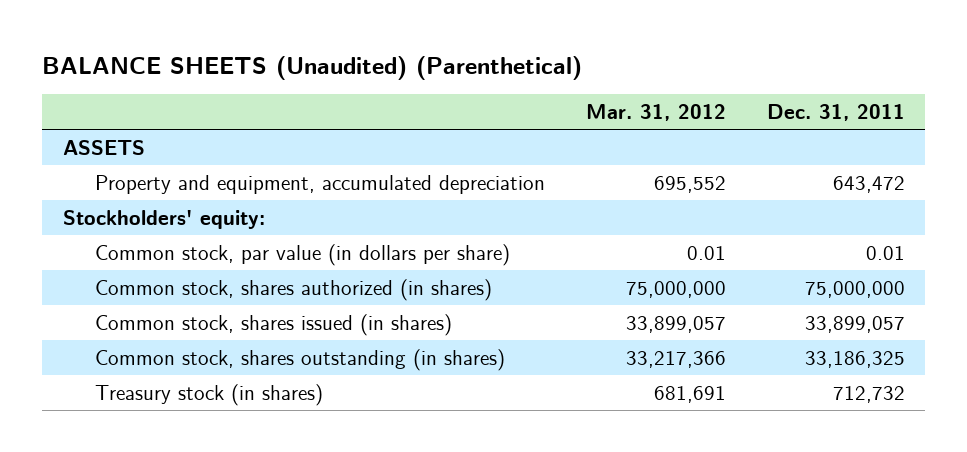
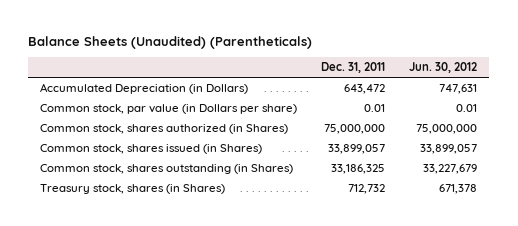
- BALANCE SHEETS (Unaudited) (Parenthetical)
+ Balance Sheets (Unaudited) (Parentheticals)
- | Mar. 31, 2012 | Dec. 31, 2011
+ | Dec. 31, 2011 | Jun. 30, 2012
- ASSETS
- Property and equipment, accumulated depreciation | 695,552 | 643,472
- Stockholders' equity:
- Common stock, par value (in dollars per share) | 0.01 | 0.01
- Common stock, shares authorized (in shares) | 75,000,000 | 75,000,000
- Common stock, shares issued (in shares) | 33,899,057 | 33,899,057
- Common stock, shares outstanding (in shares) | 33,217,366 | 33,186,325
- Treasury stock (in shares) | 681,691 | 712,732
+ Accumulated Depreciation (in Dollars) | 643,472 | 747,631
+ Common stock, par value (in Dollars per share) | 0.01 | 0.01
+ Common stock, shares authorized (in Shares) | 75,000,000 | 75,000,000
+ Common stock, shares issued (in Shares) | 33,899,057 | 33,899,057
+ Common stock, shares outstanding (in Shares) | 33,186,325 | 33,227,679
+ Treasury stock, shares (in Shares) | 712,732 | 671,378

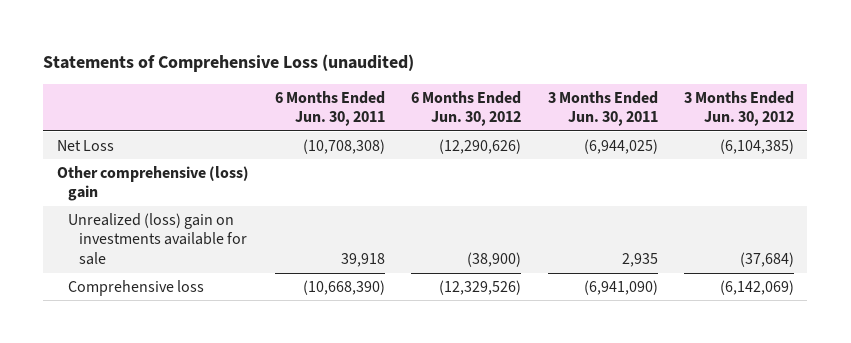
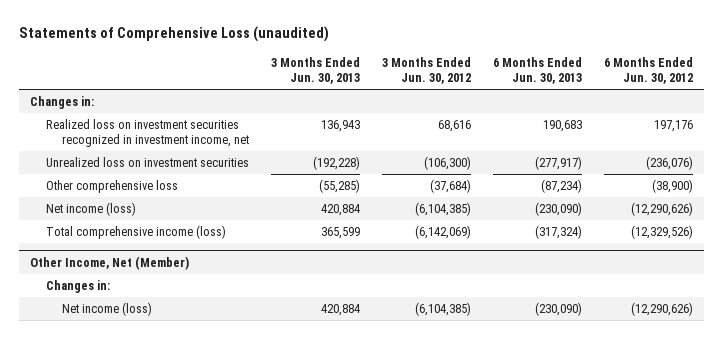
- | 6 Months Ended Jun. 30, 2011 | 6 Months Ended Jun. 30, 2012 | 3 Months Ended Jun. 30, 2011 | 3 Months Ended Jun. 30, 2012
+ | 3 Months Ended Jun. 30, 2013 | 3 Months Ended Jun. 30, 2012 | 6 Months Ended Jun. 30, 2013 | 6 Months Ended Jun. 30, 2012
- Net Loss | (10,708,308) | (12,290,626) | (6,944,025) | (6,104,385)
- Other comprehensive (loss) gain
- Unrealized (loss) gain on investments available for sale | 39,918 | (38,900) | 2,935 | (37,684)
- Comprehensive loss | (10,668,390) | (12,329,526) | (6,941,090) | (6,142,069)
+ Changes in:
+ Realized loss on investment securities recognized in investment income, net | 136,943 | 68,616 | 190,683 | 197,176
+ Unrealized loss on investment securities | (192,228) | (106,300) | (277,917) | (236,076)
+ Other comprehensive loss | (55,285) | (37,684) | (87,234) | (38,900)
+ Net income (loss) | 420,884 | (6,104,385) | (230,090) | (12,290,626)
+ Total comprehensive income (loss) | 365,599 | (6,142,069) | (317,324) | (12,329,526)
+ Other Income, Net (Member)
+ Changes in:
+ Net income (loss) | 420,884 | (6,104,385) | (230,090) | (12,290,626)

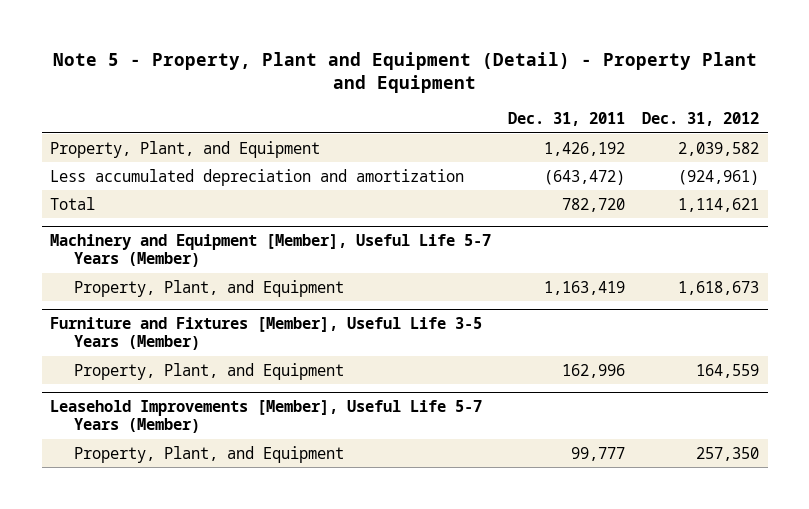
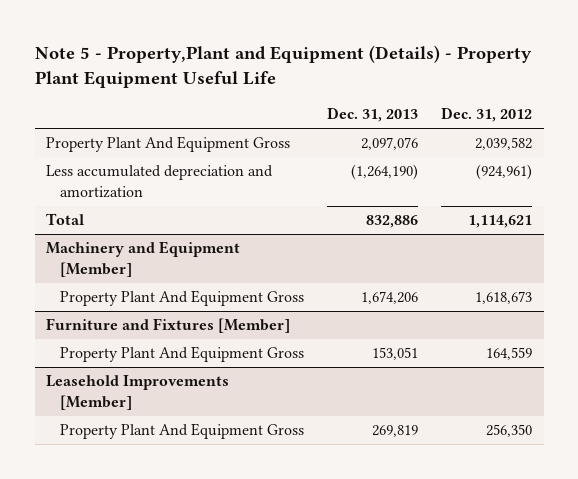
- Note 5 - Property, Plant and Equipment (Detail) - Property Plant and Equipment
+ Note 5 - Property,Plant and Equipment (Details) - Property Plant Equipment Useful Life
- | Dec. 31, 2011 | Dec. 31, 2012
+ | Dec. 31, 2013 | Dec. 31, 2012
- Property, Plant, and Equipment | 1,426,192 | 2,039,582
+ Property Plant And Equipment Gross | 2,097,076 | 2,039,582
- Machinery and Equipment [Member], Useful Life 5-7 Years (Member)
- Property, Plant, and Equipment | 1,163,419 | 1,618,673
- Furniture and Fixtures [Member], Useful Life 3-5 Years (Member)
- Property, Plant, and Equipment | 162,996 | 164,559
- Leasehold Improvements [Member], Useful Life 5-7 Years (Member)
- Property, Plant, and Equipment | 99,777 | 257,350
+ Machinery and Equipment [Member]
+ Property Plant And Equipment Gross | 1,674,206 | 1,618,673
+ Furniture and Fixtures [Member]
+ Property Plant And Equipment Gross | 153,051 | 164,559
+ Leasehold Improvements [Member]
+ Property Plant And Equipment Gross | 269,819 | 256,350

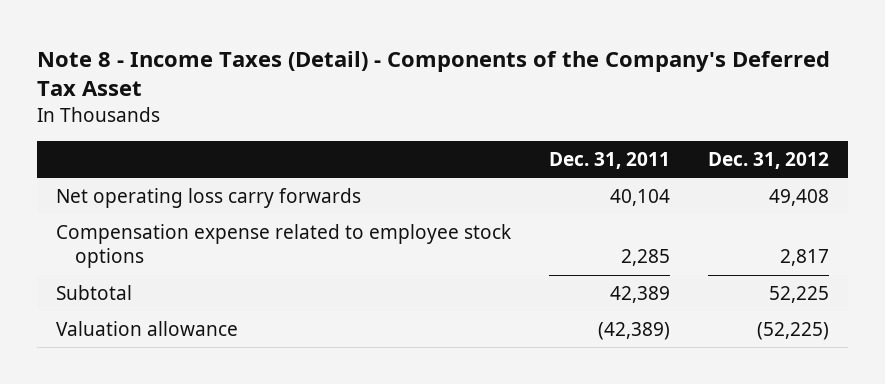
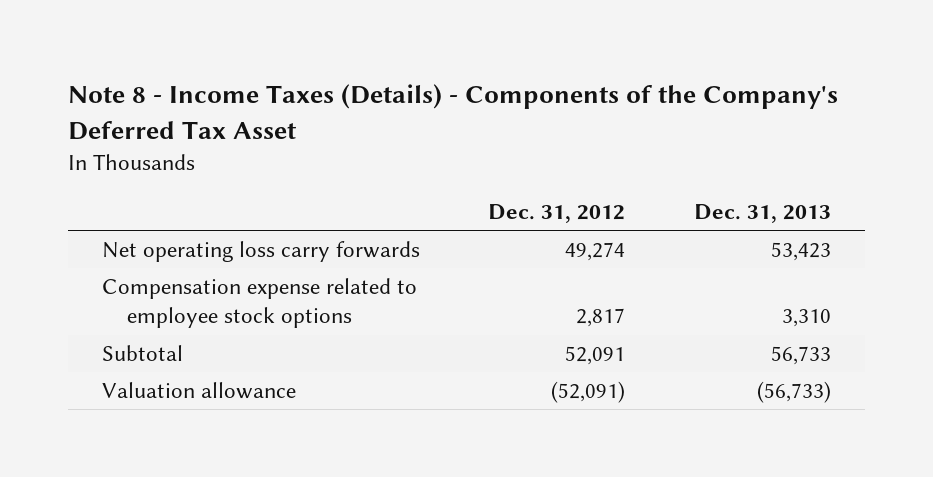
- Note 8 - Income Taxes (Detail) - Components of the Company's Deferred Tax Asset
+ Note 8 - Income Taxes (Details) - Components of the Company's Deferred Tax Asset
- | Dec. 31, 2011 | Dec. 31, 2012
+ | Dec. 31, 2012 | Dec. 31, 2013
- Net operating loss carry forwards | 40,104 | 49,408
+ Net operating loss carry forwards | 49,274 | 53,423
- Subtotal | 42,389 | 52,225
- Valuation allowance | (42,389) | (52,225)
+ Subtotal | 52,091 | 56,733
+ Valuation allowance | (52,091) | (56,733)

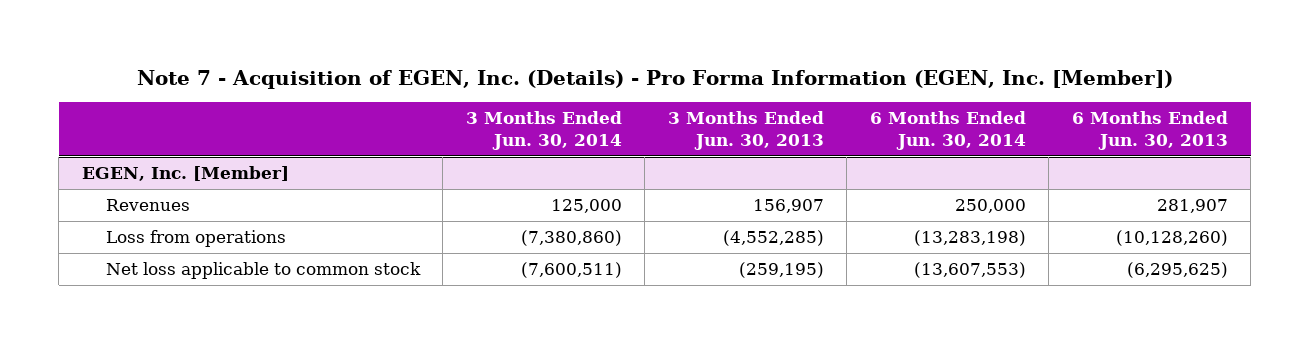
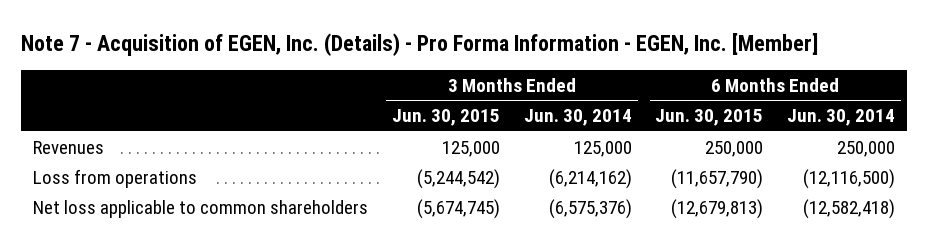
- Note 7 - Acquisition of EGEN, Inc. (Details) - Pro Forma Information (EGEN, Inc. [Member])
+ Note 7 - Acquisition of EGEN, Inc. (Details) - Pro Forma Information - EGEN, Inc. [Member]
- | 3 Months Ended Jun. 30, 2014 | 3 Months Ended Jun. 30, 2013 | 6 Months Ended Jun. 30, 2014 | 6 Months Ended Jun. 30, 2013
+ | 3 Months Ended Jun. 30, 2015 | 3 Months Ended Jun. 30, 2014 | 6 Months Ended Jun. 30, 2015 | 6 Months Ended Jun. 30, 2014
- EGEN, Inc. [Member]
- Loss from operations | (7,380,860) | (4,552,285) | (13,283,198) | (10,128,260)
- Net loss applicable to common stock | (7,600,511) | (259,195) | (13,607,553) | (6,295,625)
+ Loss from operations | (5,244,542) | (6,214,162) | (11,657,790) | (12,116,500)
+ Net loss applicable to common shareholders | (5,674,745) | (6,575,376) | (12,679,813) | (12,582,418)

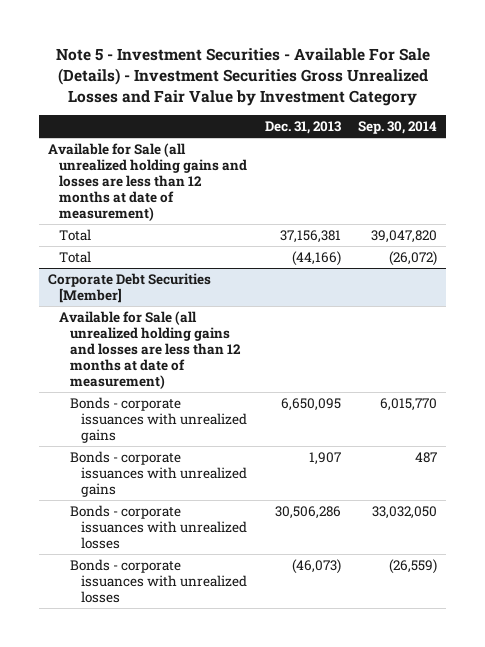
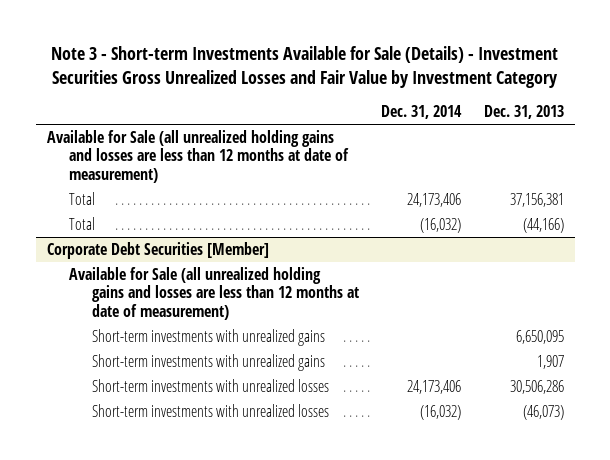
- Note 5 - Investment Securities - Available For Sale (Details) - Investment Securities Gross Unrealized Losses and Fair Value by Investment Category
+ Note 3 - Short-term Investments Available for Sale (Details) - Investment Securities Gross Unrealized Losses and Fair Value by Investment Category
- | Dec. 31, 2013 | Sep. 30, 2014
+ | Dec. 31, 2014 | Dec. 31, 2013
@ Corporate Debt Securities [Member]
- Bonds - corporate issuances with unrealized gains | 6,650,095 | 6,015,770
- Bonds - corporate issuances with unrealized gains | 1,907 | 487
- Bonds - corporate issuances with unrealized losses | 30,506,286 | 33,032,050
- Bonds - corporate issuances with unrealized losses | (46,073) | (26,559)
+ Short-term investments with unrealized gains | | 6,650,095
+ Short-term investments with unrealized gains | | 1,907
+ Short-term investments with unrealized losses | 24,173,406 | 30,506,286
+ Short-term investments with unrealized losses | (16,032) | (46,073)

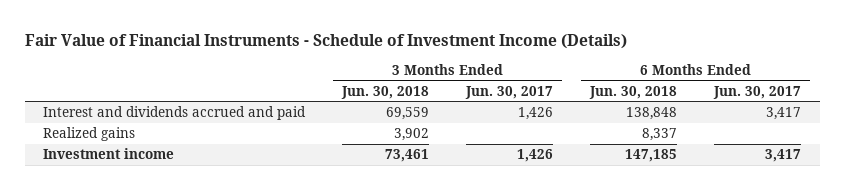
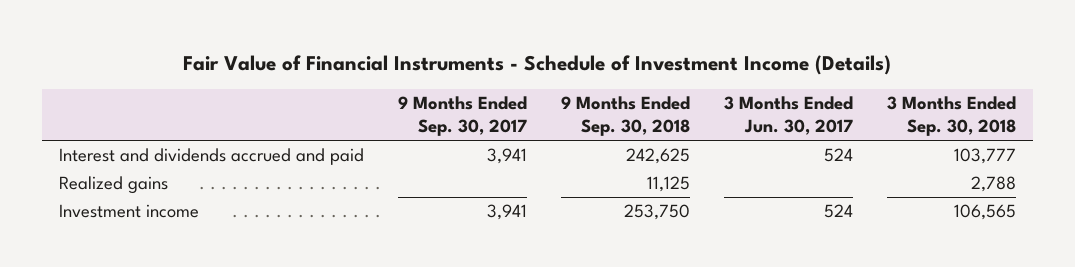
- | 3 Months Ended Jun. 30, 2018 | 3 Months Ended Jun. 30, 2017 | 6 Months Ended Jun. 30, 2018 | 6 Months Ended Jun. 30, 2017
+ | 9 Months Ended Sep. 30, 2017 | 9 Months Ended Sep. 30, 2018 | 3 Months Ended Jun. 30, 2017 | 3 Months Ended Sep. 30, 2018
- Interest and dividends accrued and paid | 69,559 | 1,426 | 138,848 | 3,417
+ Interest and dividends accrued and paid | 3,941 | 242,625 | 524 | 103,777
- Investment income | 73,461 | 1,426 | 147,185 | 3,417
+ Investment income | 3,941 | 253,750 | 524 | 106,565

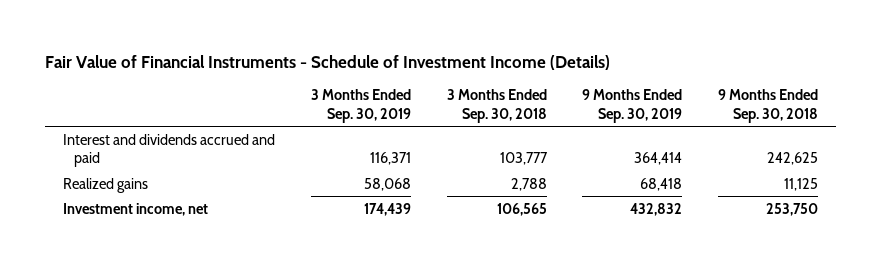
- | 9 Months Ended Sep. 30, 2017 | 9 Months Ended Sep. 30, 2018 | 3 Months Ended Jun. 30, 2017 | 3 Months Ended Sep. 30, 2018
+ | 3 Months Ended Sep. 30, 2019 | 3 Months Ended Sep. 30, 2018 | 9 Months Ended Sep. 30, 2019 | 9 Months Ended Sep. 30, 2018
- Investment income | 3,941 | 253,750 | 524 | 106,565
+ Investment income, net | 174,439 | 106,565 | 432,832 | 253,750

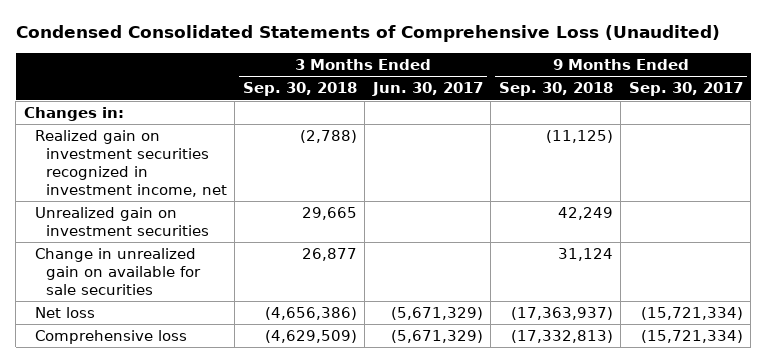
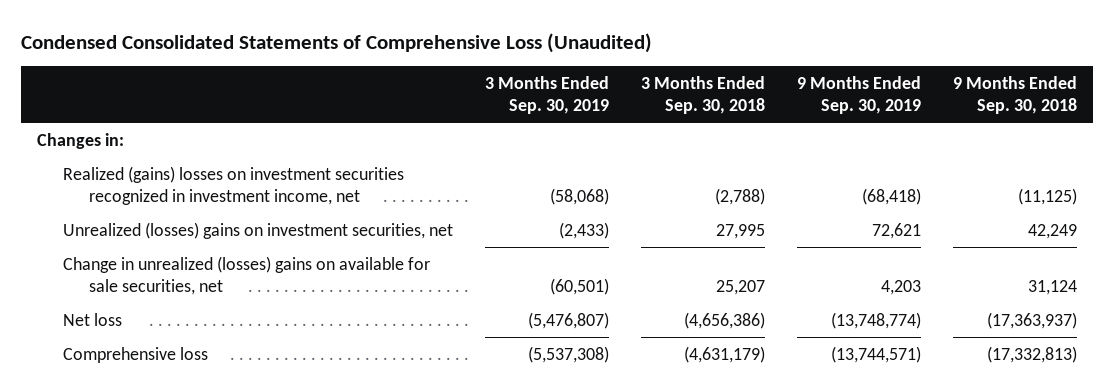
- | 3 Months Ended Sep. 30, 2018 | 3 Months Ended Jun. 30, 2017 | 9 Months Ended Sep. 30, 2018 | 9 Months Ended Sep. 30, 2017
+ | 3 Months Ended Sep. 30, 2019 | 3 Months Ended Sep. 30, 2018 | 9 Months Ended Sep. 30, 2019 | 9 Months Ended Sep. 30, 2018
- Realized gain on investment securities recognized in investment income, net | (2,788) | | (11,125) |
- Unrealized gain on investment securities | 29,665 | | 42,249 |
- Change in unrealized gain on available for sale securities | 26,877 | | 31,124 |
+ Realized (gains) losses on investment securities recognized in investment income, net | (58,068) | (2,788) | (68,418) | (11,125)
+ Unrealized (losses) gains on investment securities, net | (2,433) | 27,995 | 72,621 | 42,249
+ Change in unrealized (losses) gains on available for sale securities, net | (60,501) | 25,207 | 4,203 | 31,124
- Comprehensive loss | (4,629,509) | (5,671,329) | (17,332,813) | (15,721,334)
+ Comprehensive loss | (5,537,308) | (4,631,179) | (13,744,571) | (17,332,813)

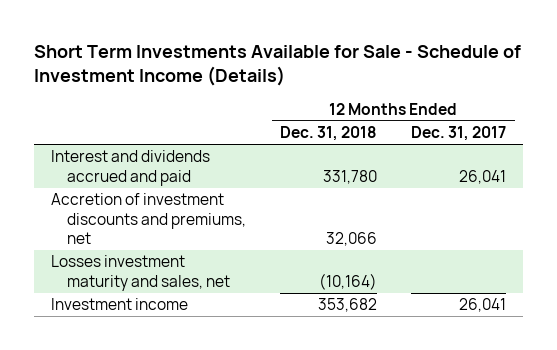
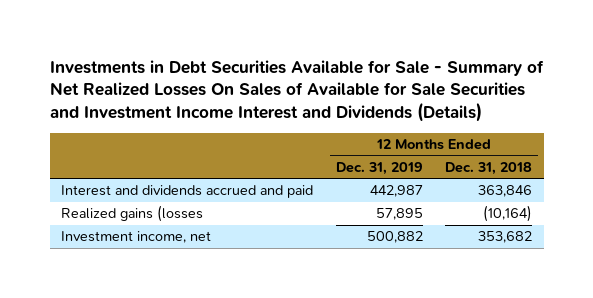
- Short Term Investments Available for Sale - Schedule of Investment Income (Details)
+ Investments in Debt Securities Available for Sale - Summary of Net Realized Losses On Sales of Available for Sale Securities and Investment Income Interest and Dividends (Details)
- | 12 Months Ended Dec. 31, 2018 | 12 Months Ended Dec. 31, 2017
+ | 12 Months Ended Dec. 31, 2019 | 12 Months Ended Dec. 31, 2018
- Interest and dividends accrued and paid | 331,780 | 26,041
- Accretion of investment discounts and premiums, net | 32,066 |
- Losses investment maturity and sales, net | (10,164) |
- Investment income | 353,682 | 26,041
+ Interest and dividends accrued and paid | 442,987 | 363,846
+ Realized gains (losses | 57,895 | (10,164)
+ Investment income, net | 500,882 | 353,682

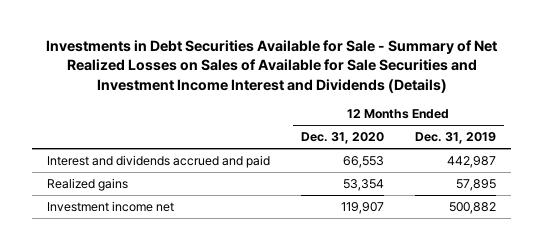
- Investments in Debt Securities Available for Sale - Summary of Net Realized Losses On Sales of Available for Sale Securities and Investment Income Interest and Dividends (Details)
+ Investments in Debt Securities Available for Sale - Summary of Net Realized Losses on Sales of Available for Sale Securities and Investment Income Interest and Dividends (Details)
- | 12 Months Ended Dec. 31, 2019 | 12 Months Ended Dec. 31, 2018
+ | 12 Months Ended Dec. 31, 2020 | 12 Months Ended Dec. 31, 2019
- Realized gains (losses | 57,895 | (10,164)
- Investment income, net | 500,882 | 353,682
+ Realized gains | 53,354 | 57,895
+ Investment income net | 119,907 | 500,882

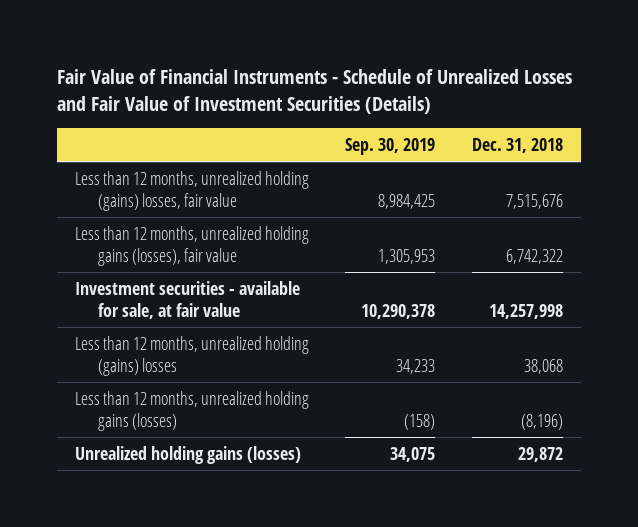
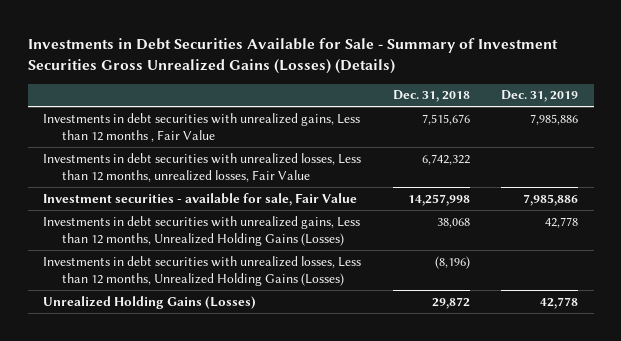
- Fair Value of Financial Instruments - Schedule of Unrealized Losses and Fair Value of Investment Securities (Details)
+ Investments in Debt Securities Available for Sale - Summary of Investment Securities Gross Unrealized Gains (Losses) (Details)
- | Sep. 30, 2019 | Dec. 31, 2018
+ | Dec. 31, 2018 | Dec. 31, 2019
- Less than 12 months, unrealized holding (gains) losses, fair value | 8,984,425 | 7,515,676
- Less than 12 months, unrealized holding gains (losses), fair value | 1,305,953 | 6,742,322
- Investment securities - available for sale, at fair value | 10,290,378 | 14,257,998
- Less than 12 months, unrealized holding (gains) losses | 34,233 | 38,068
- Less than 12 months, unrealized holding gains (losses) | (158) | (8,196)
- Unrealized holding gains (losses) | 34,075 | 29,872
+ Investments in debt securities with unrealized gains, Less than 12 months , Fair Value | 7,515,676 | 7,985,886
+ Investments in debt securities with unrealized losses, Less than 12 months, unrealized losses, Fair Value | 6,742,322 |
+ Investment securities - available for sale, Fair Value | 14,257,998 | 7,985,886
+ Investments in debt securities with unrealized gains, Less than 12 months, Unrealized Holding Gains (Losses) | 38,068 | 42,778
+ Investments in debt securities with unrealized losses, Less than 12 months, Unrealized Holding Gains (Losses) | (8,196) |
+ Unrealized Holding Gains (Losses) | 29,872 | 42,778

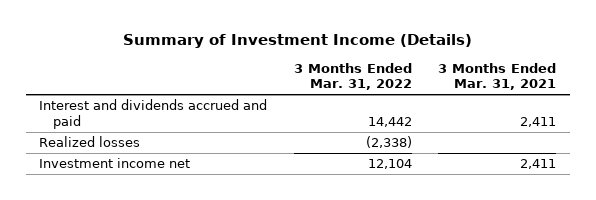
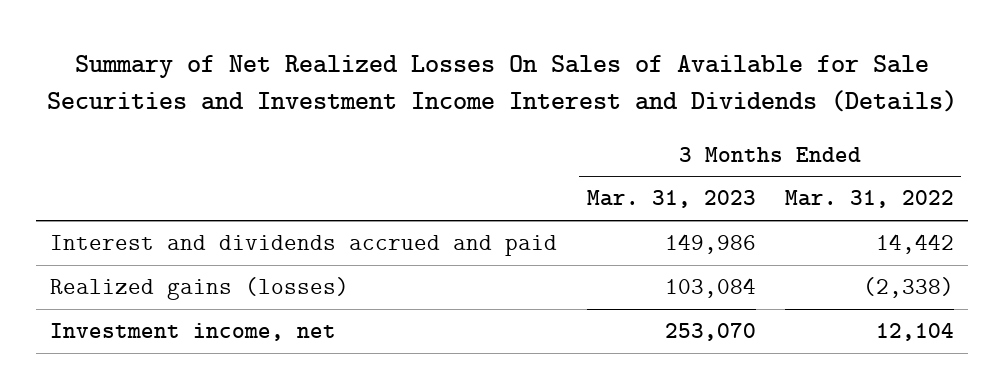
- Summary of Investment Income (Details)
+ Summary of Net Realized Losses On Sales of Available for Sale Securities and Investment Income Interest and Dividends (Details)
- | 3 Months Ended Mar. 31, 2022 | 3 Months Ended Mar. 31, 2021
+ | 3 Months Ended Mar. 31, 2023 | 3 Months Ended Mar. 31, 2022
- Realized losses | (2,338) |
- Investment income net | 12,104 | 2,411
+ Realized gains (losses) | 103,084 | (2,338)
+ Investment income, net | 253,070 | 12,104

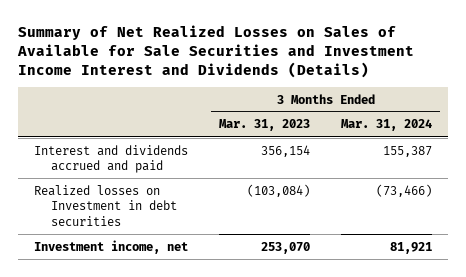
- Summary of Net Realized Losses On Sales of Available for Sale Securities and Investment Income Interest and Dividends (Details)
+ Summary of Net Realized Losses on Sales of Available for Sale Securities and Investment Income Interest and Dividends (Details)
- | 3 Months Ended Mar. 31, 2023 | 3 Months Ended Mar. 31, 2022
+ | 3 Months Ended Mar. 31, 2023 | 3 Months Ended Mar. 31, 2024
- Interest and dividends accrued and paid | 149,986 | 14,442
- Realized gains (losses) | 103,084 | (2,338)
+ Interest and dividends accrued and paid | 356,154 | 155,387
+ Realized losses on Investment in debt securities | (103,084) | (73,466)

